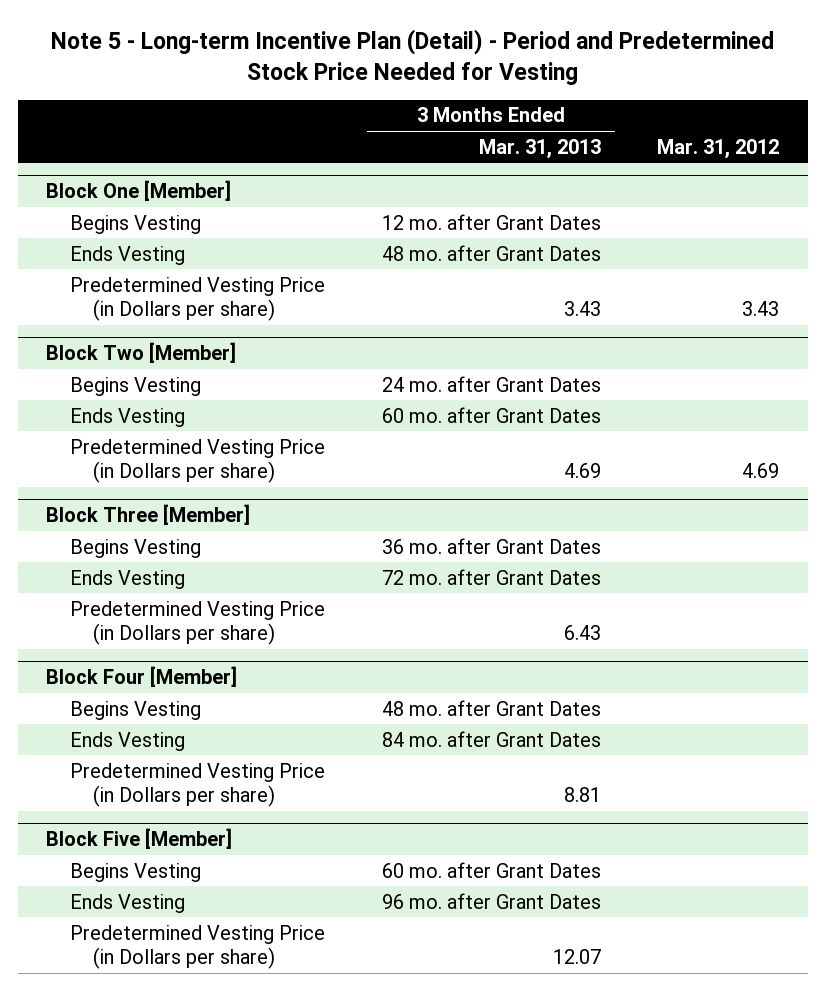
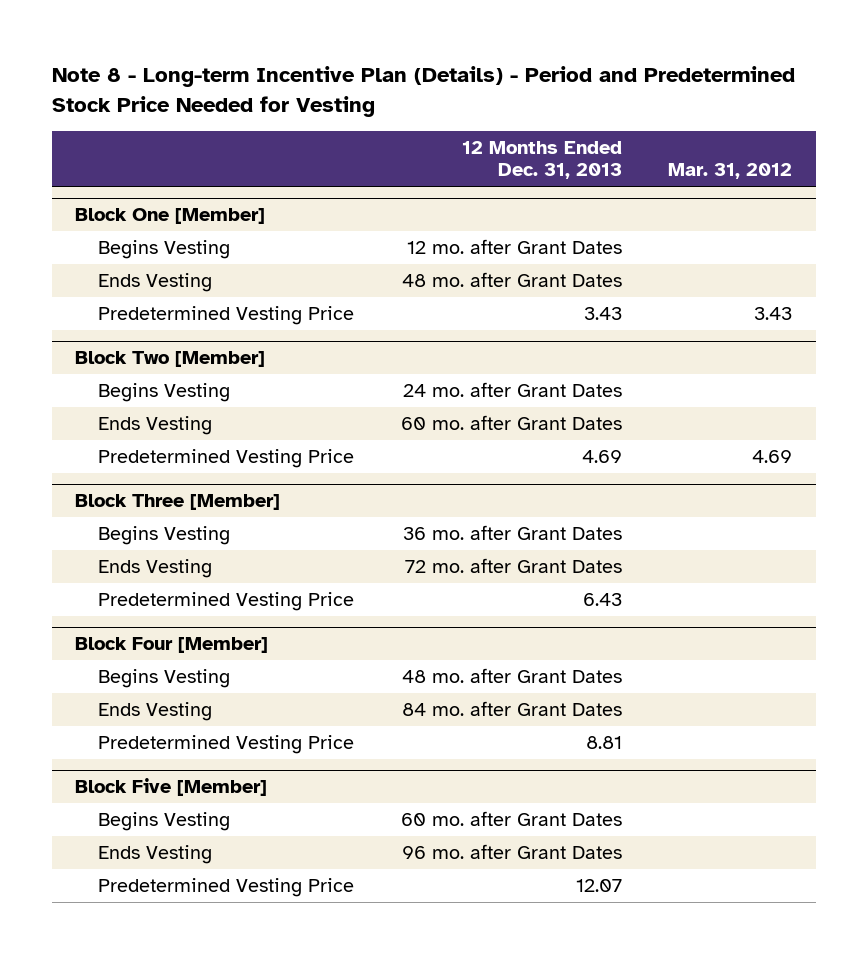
- Note 5 - Long-term Incentive Plan (Detail) - Period and Predetermined Stock Price Needed for Vesting
+ Note 8 - Long-term Incentive Plan (Details) - Period and Predetermined Stock Price Needed for Vesting
- | 3 Months Ended Mar. 31, 2013 | Mar. 31, 2012
+ | 12 Months Ended Dec. 31, 2013 | Mar. 31, 2012
@ Block One [Member]
- Predetermined Vesting Price (in Dollars per share) | 3.43 | 3.43
+ Predetermined Vesting Price | 3.43 | 3.43
@ Block Two [Member]
- Predetermined Vesting Price (in Dollars per share) | 4.69 | 4.69
+ Predetermined Vesting Price | 4.69 | 4.69
@ Block Three [Member]
- Predetermined Vesting Price (in Dollars per share) | 6.43 |
+ Predetermined Vesting Price | 6.43 |
@ Block Four [Member]
- Predetermined Vesting Price (in Dollars per share) | 8.81 |
+ Predetermined Vesting Price | 8.81 |
@ Block Five [Member]
- Predetermined Vesting Price (in Dollars per share) | 12.07 |
+ Predetermined Vesting Price | 12.07 |

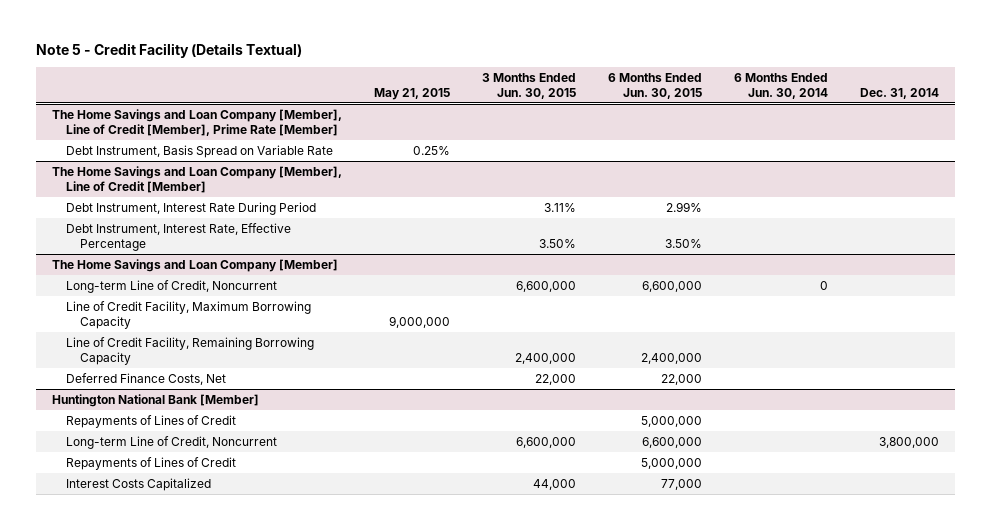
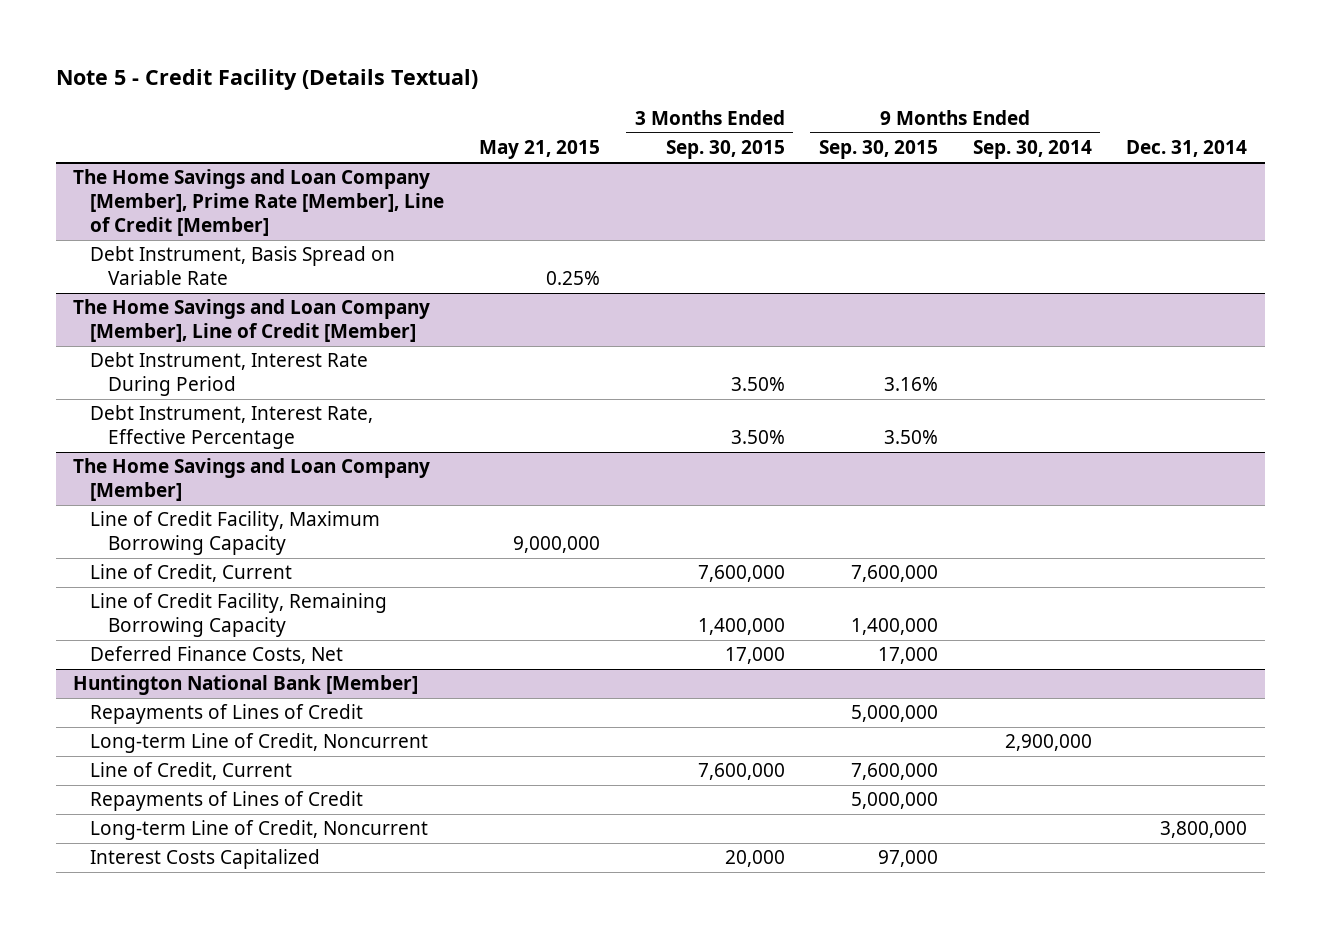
- | May 21, 2015 | 3 Months Ended Jun. 30, 2015 | 6 Months Ended Jun. 30, 2015 | 6 Months Ended Jun. 30, 2014 | Dec. 31, 2014
+ | May 21, 2015 | 3 Months Ended Sep. 30, 2015 | 9 Months Ended Sep. 30, 2015 | 9 Months Ended Sep. 30, 2014 | Dec. 31, 2014
- The Home Savings and Loan Company [Member], Line of Credit [Member], Prime Rate [Member]
+ The Home Savings and Loan Company [Member], Prime Rate [Member], Line of Credit [Member]
@ The Home Savings and Loan Company [Member]
- Long-term Line of Credit, Noncurrent | | 6,600,000 | 6,600,000 | 0 |
+ Line of Credit, Current | | 7,600,000 | 7,600,000 | |
@ Huntington National Bank [Member]
+ Long-term Line of Credit, Noncurrent | | | | 2,900,000 |
+ Line of Credit, Current | | 7,600,000 | 7,600,000 | |
moved down: Long-term Line of Credit, Noncurrent | | | | | 3,800,000

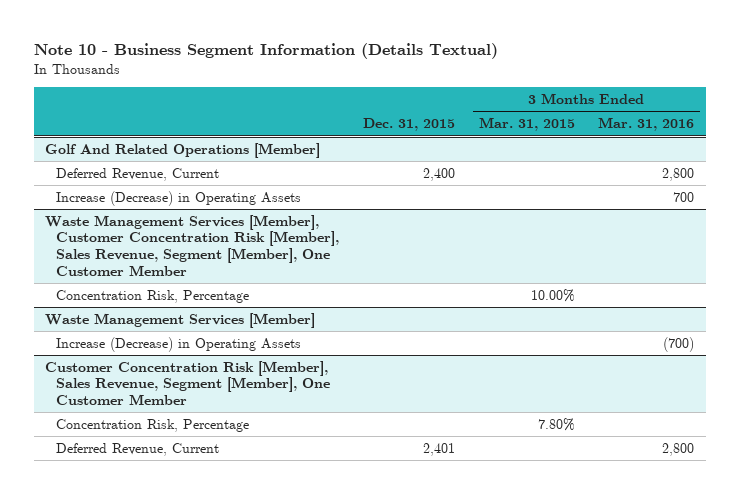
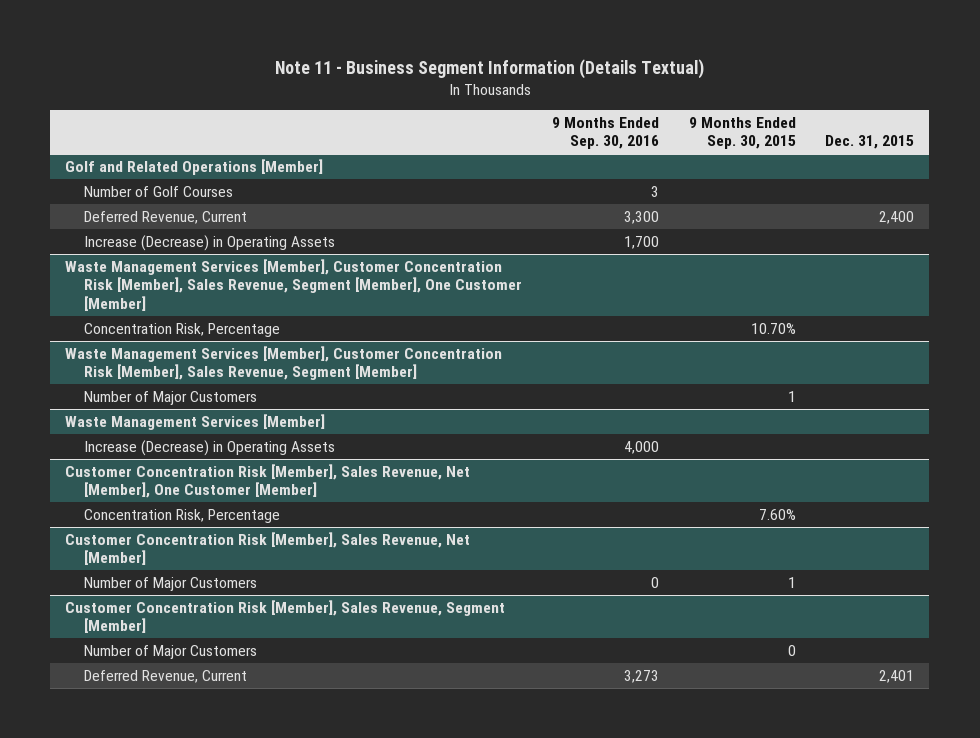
- Note 10 - Business Segment Information (Details Textual)
+ Note 11 - Business Segment Information (Details Textual)
- | Dec. 31, 2015 | 3 Months Ended Mar. 31, 2015 | 3 Months Ended Mar. 31, 2016
+ | 9 Months Ended Sep. 30, 2016 | 9 Months Ended Sep. 30, 2015 | Dec. 31, 2015
- Golf And Related Operations [Member]
+ Golf and Related Operations [Member]
+ Number of Golf Courses | 3 | |
- Waste Management Services [Member], Customer Concentration Risk [Member], Sales Revenue, Segment [Member], One Customer Member
+ Waste Management Services [Member], Customer Concentration Risk [Member], Sales Revenue, Segment [Member], One Customer [Member]
+ Waste Management Services [Member], Customer Concentration Risk [Member], Sales Revenue, Segment [Member]
+ Number of Major Customers | | 1 |
- Customer Concentration Risk [Member], Sales Revenue, Segment [Member], One Customer Member
- Concentration Risk, Percentage | | 7.80% |
+ Customer Concentration Risk [Member], Sales Revenue, Net [Member], One Customer [Member]
+ Concentration Risk, Percentage | | 7.60% |
+ Customer Concentration Risk [Member], Sales Revenue, Net [Member]
+ Number of Major Customers | 0 | 1 |
+ Customer Concentration Risk [Member], Sales Revenue, Segment [Member]
+ Number of Major Customers | | 0 |

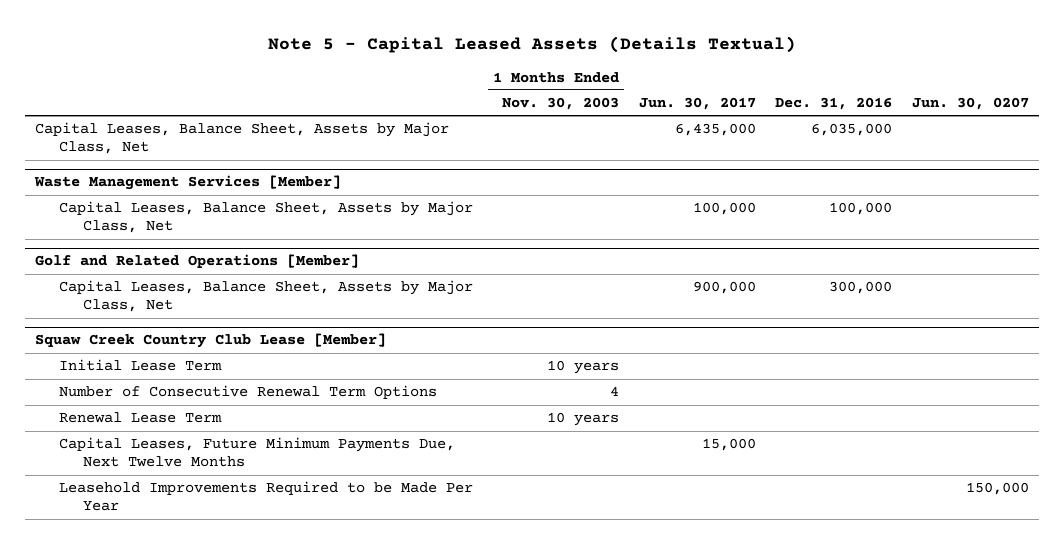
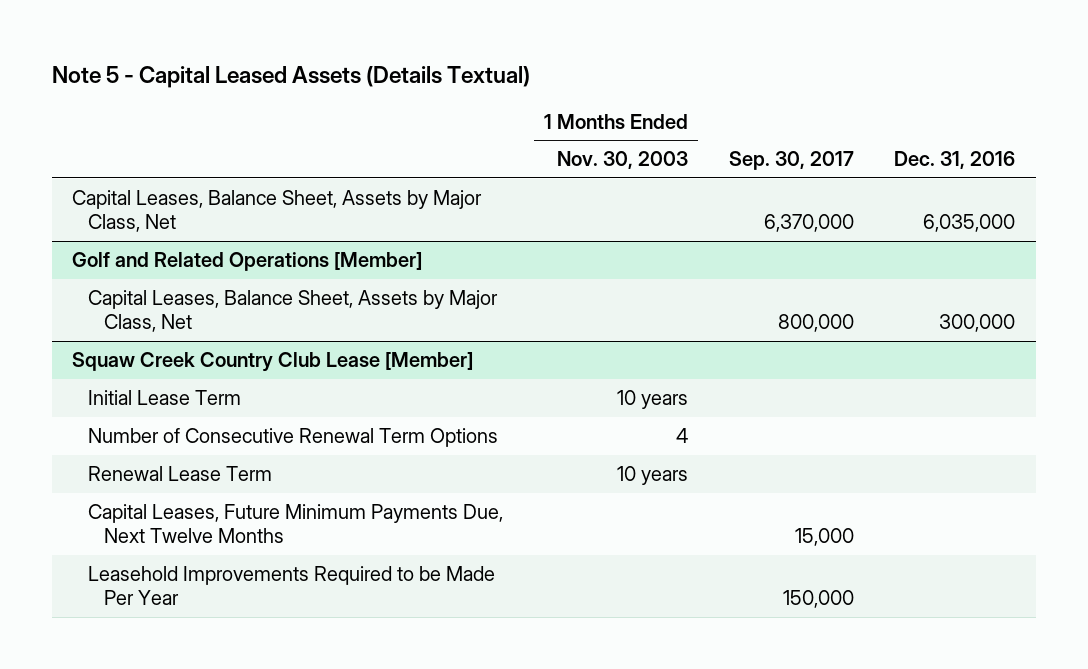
- | 1 Months Ended Nov. 30, 2003 | Jun. 30, 2017 | Dec. 31, 2016 | Jun. 30, 0207
+ | 1 Months Ended Nov. 30, 2003 | Sep. 30, 2017 | Dec. 31, 2016
- Waste Management Services [Member]
- Capital Leases, Balance Sheet, Assets by Major Class, Net | | 100,000 | 100,000 |

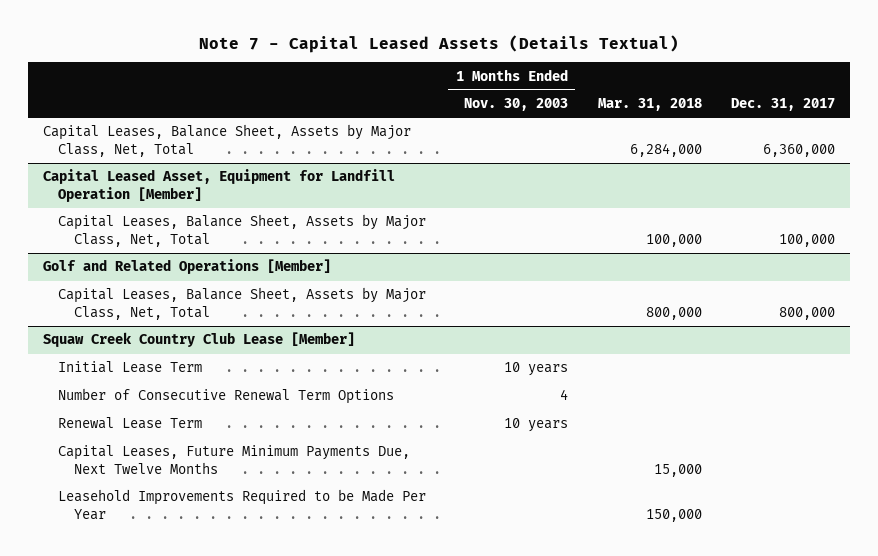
- Note 5 - Capital Leased Assets (Details Textual)
+ Note 7 - Capital Leased Assets (Details Textual)
- | 1 Months Ended Nov. 30, 2003 | Sep. 30, 2017 | Dec. 31, 2016
+ | 1 Months Ended Nov. 30, 2003 | Mar. 31, 2018 | Dec. 31, 2017
- Capital Leases, Balance Sheet, Assets by Major Class, Net | | 6,370,000 | 6,035,000
+ Capital Leases, Balance Sheet, Assets by Major Class, Net, Total | | 6,284,000 | 6,360,000
+ Capital Leased Asset, Equipment for Landfill Operation [Member]
+ Capital Leases, Balance Sheet, Assets by Major Class, Net, Total | | 100,000 | 100,000
@ Golf and Related Operations [Member]
- Capital Leases, Balance Sheet, Assets by Major Class, Net | | 800,000 | 300,000
+ Capital Leases, Balance Sheet, Assets by Major Class, Net, Total | | 800,000 | 800,000

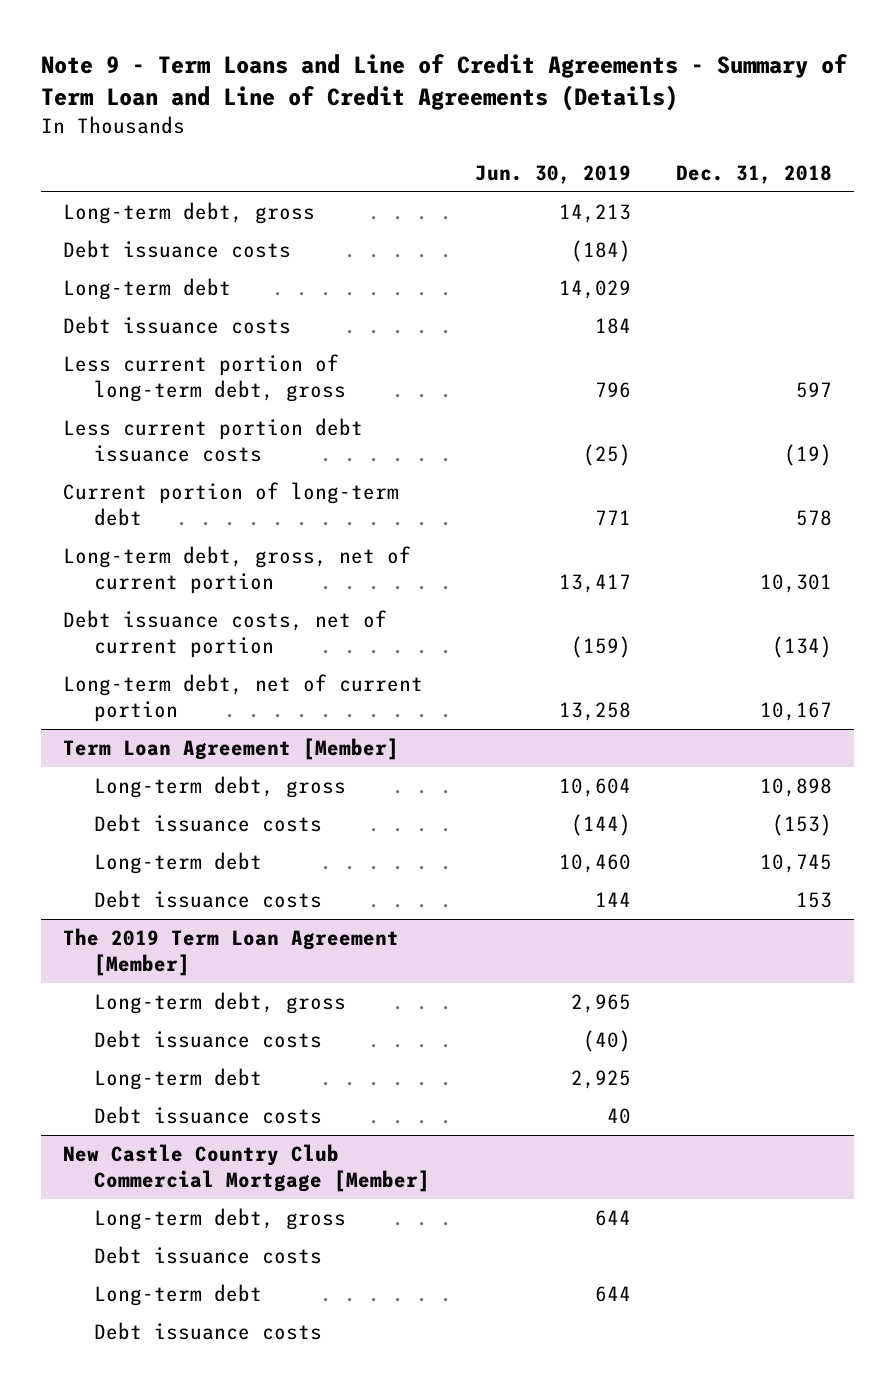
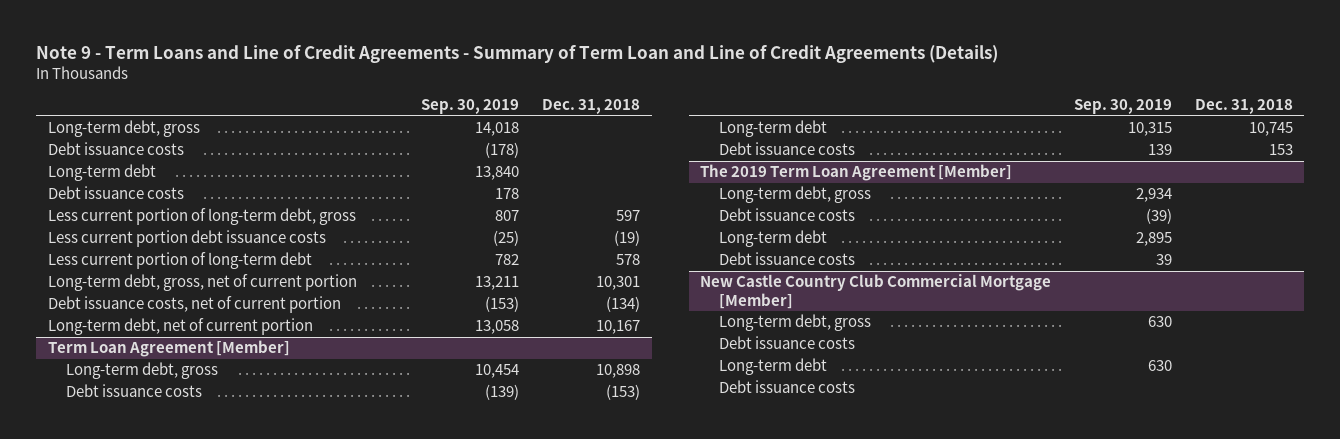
- | Jun. 30, 2019 | Dec. 31, 2018
+ | Sep. 30, 2019 | Dec. 31, 2018
- Current portion of long-term debt | 771 | 578
+ Less current portion of long-term debt | 782 | 578

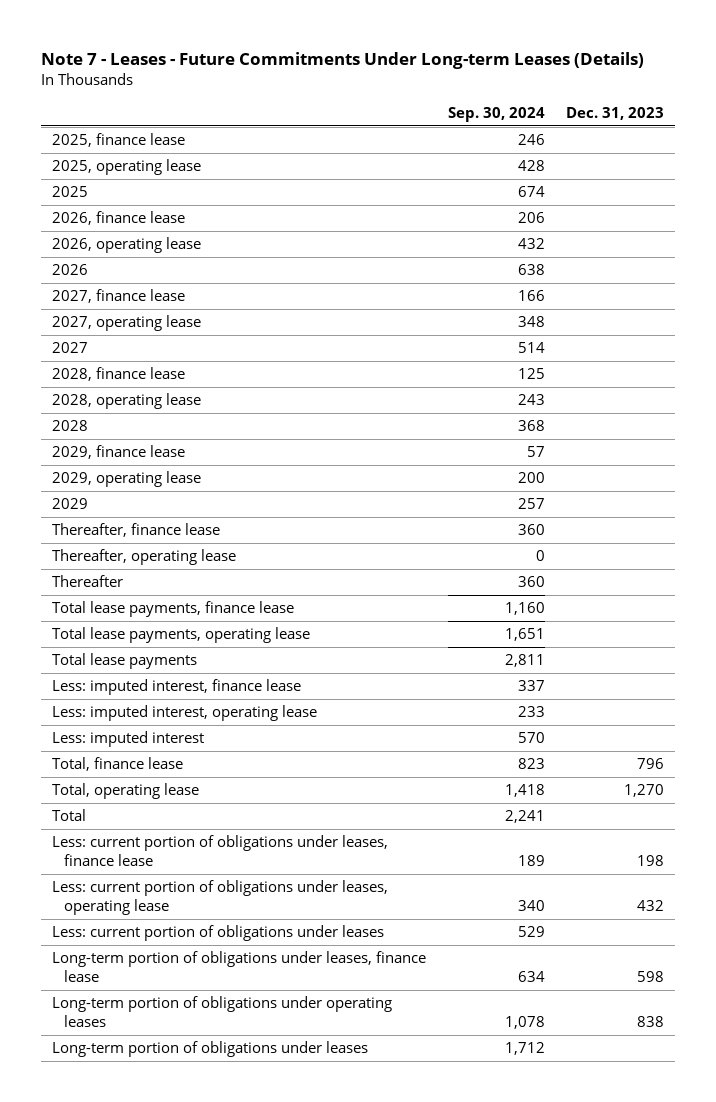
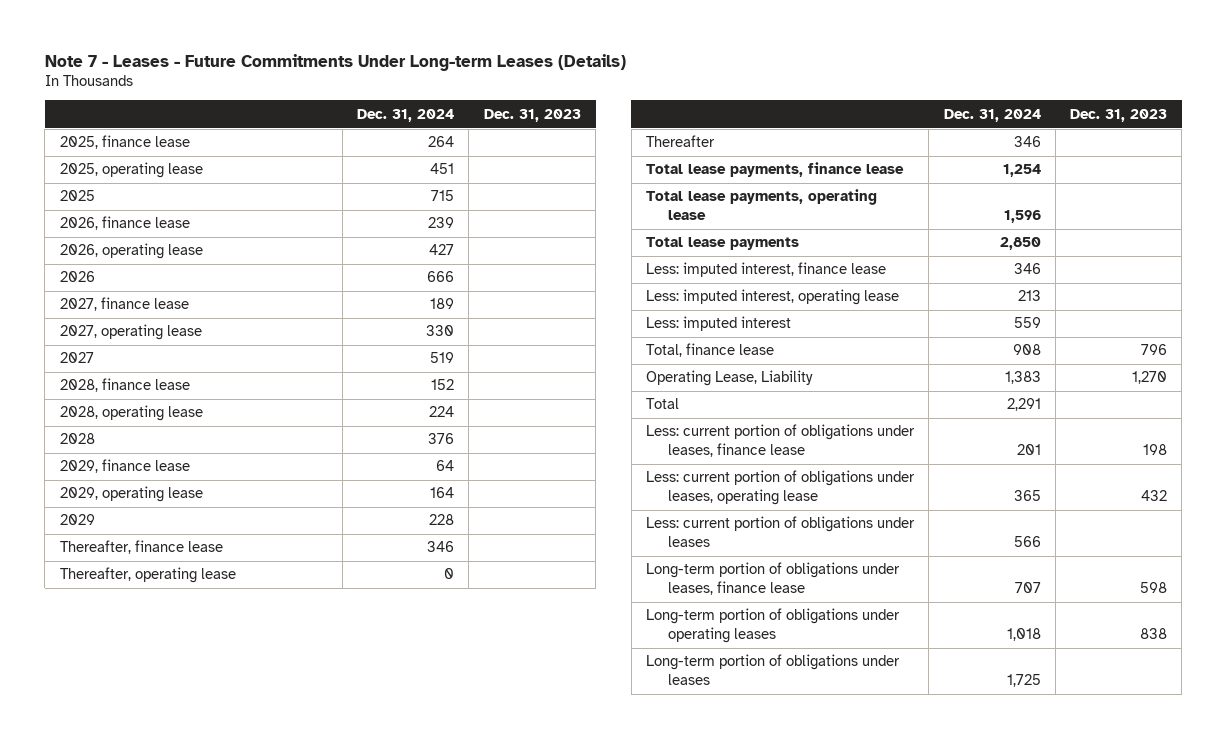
- | Sep. 30, 2024 | Dec. 31, 2023
+ | Dec. 31, 2024 | Dec. 31, 2023
- Total, operating lease | 1,418 | 1,270
+ Operating Lease, Liability | 1,383 | 1,270

